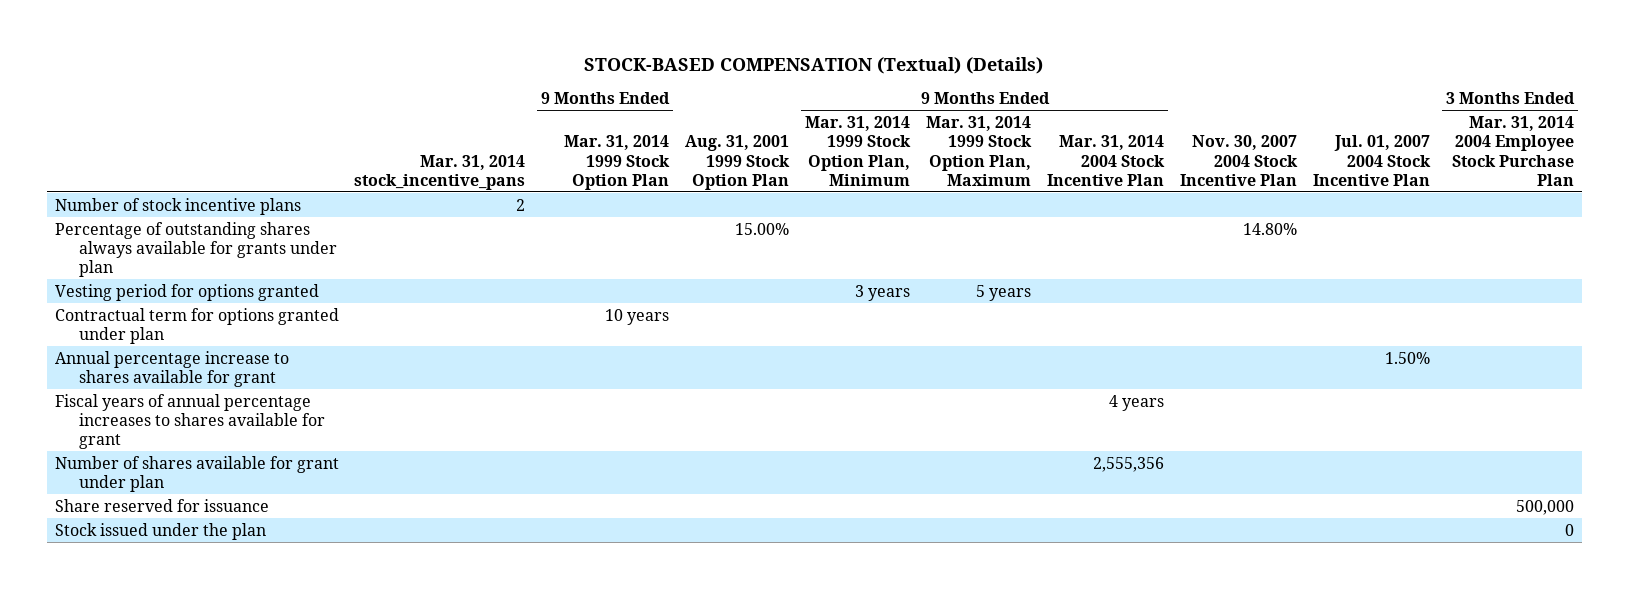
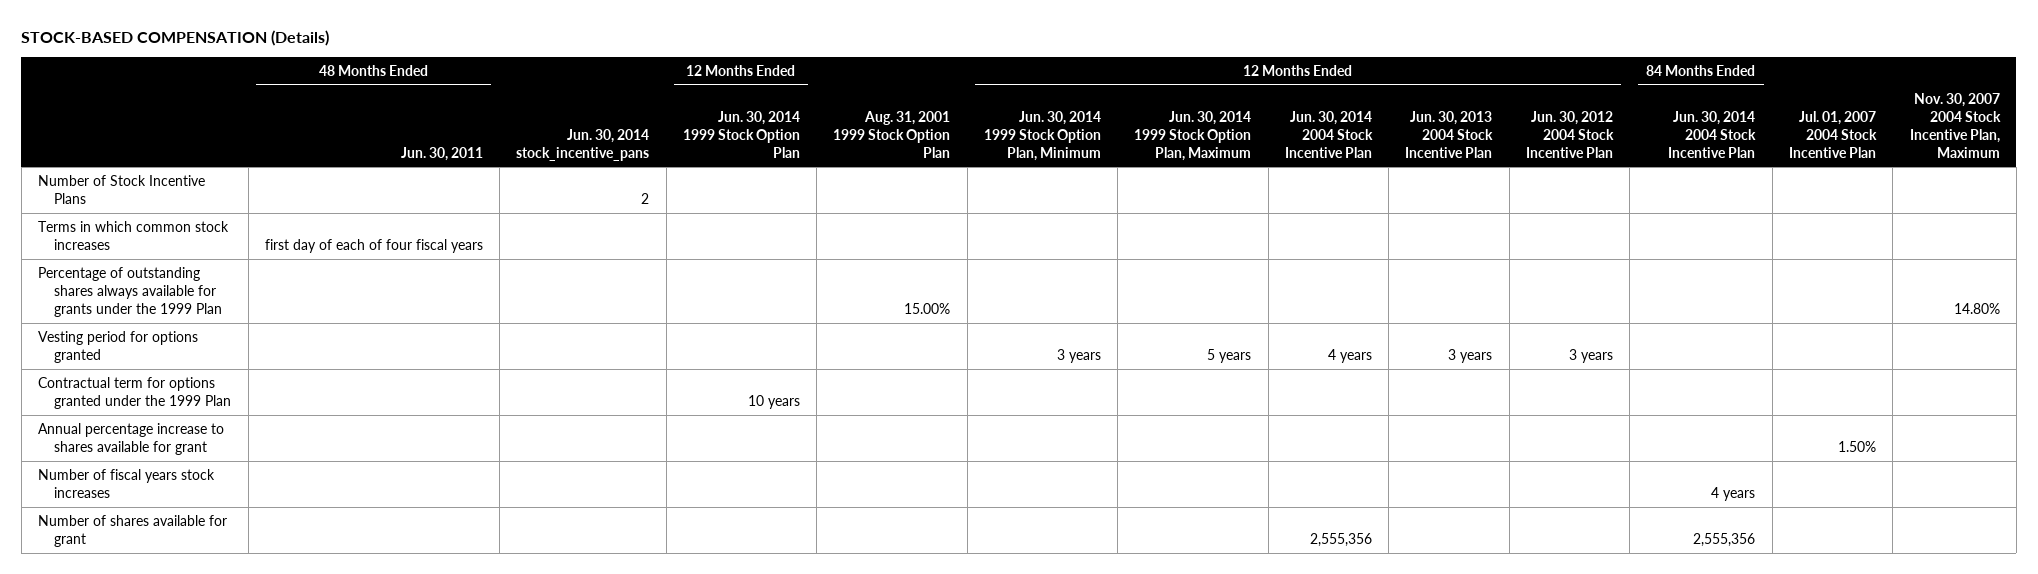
- STOCK-BASED COMPENSATION (Textual) (Details)
+ STOCK-BASED COMPENSATION (Details)
- | Mar. 31, 2014 stock_incentive_pans | 9 Months Ended Mar. 31, 2014 1999 Stock Option Plan | Aug. 31, 2001 1999 Stock Option Plan | 9 Months Ended Mar. 31, 2014 1999 Stock Option Plan, Minimum | 9 Months Ended Mar. 31, 2014 1999 Stock Option Plan, Maximum | 9 Months Ended Mar. 31, 2014 2004 Stock Incentive Plan | Nov. 30, 2007 2004 Stock Incentive Plan | Jul. 01, 2007 2004 Stock Incentive Plan | 3 Months Ended Mar. 31, 2014 2004 Employee Stock Purchase Plan
+ | 48 Months Ended Jun. 30, 2011 | Jun. 30, 2014 stock_incentive_pans | 12 Months Ended Jun. 30, 2014 1999 Stock Option Plan | Aug. 31, 2001 1999 Stock Option Plan | 12 Months Ended Jun. 30, 2014 1999 Stock Option Plan, Minimum | 12 Months Ended Jun. 30, 2014 1999 Stock Option Plan, Maximum | 12 Months Ended Jun. 30, 2014 2004 Stock Incentive Plan | 12 Months Ended Jun. 30, 2013 2004 Stock Incentive Plan | 12 Months Ended Jun. 30, 2012 2004 Stock Incentive Plan | 84 Months Ended Jun. 30, 2014 2004 Stock Incentive Plan | Jul. 01, 2007 2004 Stock Incentive Plan | Nov. 30, 2007 2004 Stock Incentive Plan, Maximum
- Number of stock incentive plans | 2 | | | | | | | |
- Percentage of outstanding shares always available for grants under plan | | | 15.00% | | | | 14.80% | |
+ Number of Stock Incentive Plans | | 2 | | | | | | | | | |
+ Terms in which common stock increases | first day of each of four fiscal years | | | | | | | | | | |
+ Percentage of outstanding shares always available for grants under the 1999 Plan | | | | 15.00% | | | | | | | | 14.80%
- Contractual term for options granted under plan | | 10 years | | | | | | |
+ Contractual term for options granted under the 1999 Plan | | | 10 years | | | | | | | | |
- Fiscal years of annual percentage increases to shares available for grant | | | | | | 4 years | | |
- Number of shares available for grant under plan | | | | | | 2,555,356 | | |
- Share reserved for issuance | | | | | | | | | 500,000
- Stock issued under the plan | | | | | | | | | 0
+ Number of fiscal years stock increases | | | | | | | | | | 4 years | |
+ Number of shares available for grant | | | | | | | 2,555,356 | | | 2,555,356 | |

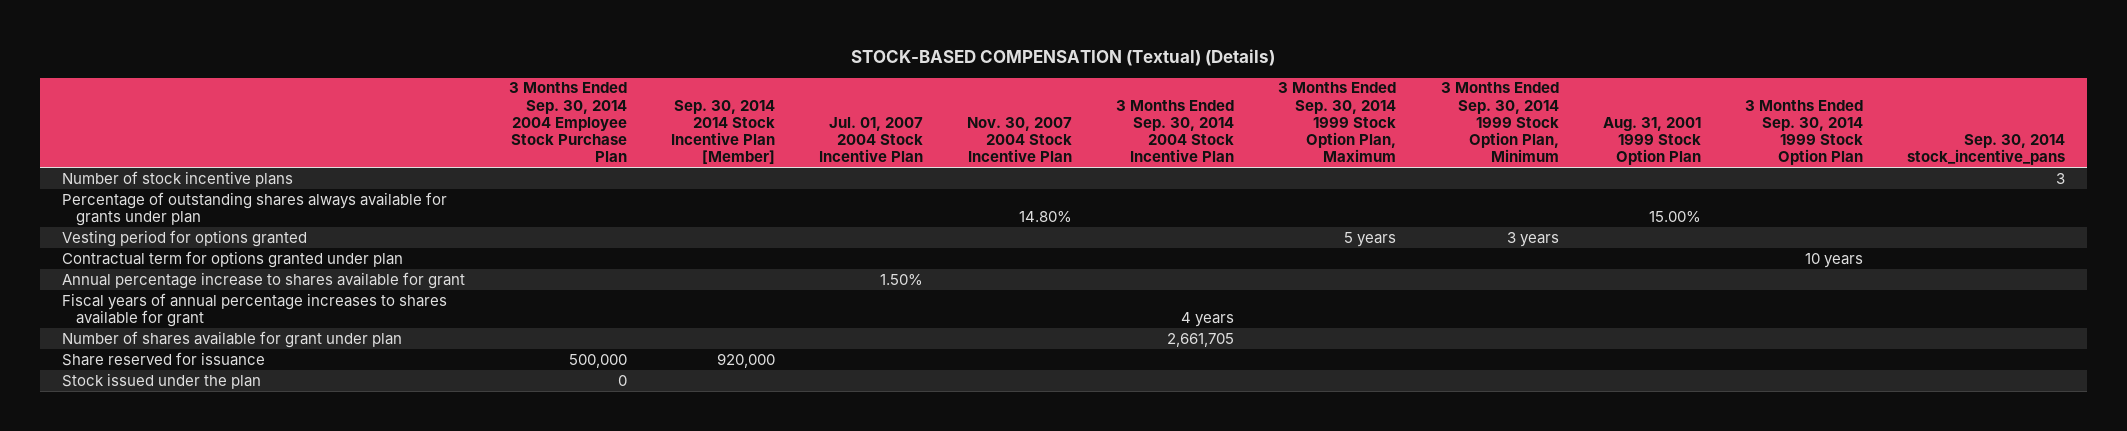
- STOCK-BASED COMPENSATION (Details)
+ STOCK-BASED COMPENSATION (Textual) (Details)
- | 48 Months Ended Jun. 30, 2011 | Jun. 30, 2014 stock_incentive_pans | 12 Months Ended Jun. 30, 2014 1999 Stock Option Plan | Aug. 31, 2001 1999 Stock Option Plan | 12 Months Ended Jun. 30, 2014 1999 Stock Option Plan, Minimum | 12 Months Ended Jun. 30, 2014 1999 Stock Option Plan, Maximum | 12 Months Ended Jun. 30, 2014 2004 Stock Incentive Plan | 12 Months Ended Jun. 30, 2013 2004 Stock Incentive Plan | 12 Months Ended Jun. 30, 2012 2004 Stock Incentive Plan | 84 Months Ended Jun. 30, 2014 2004 Stock Incentive Plan | Jul. 01, 2007 2004 Stock Incentive Plan | Nov. 30, 2007 2004 Stock Incentive Plan, Maximum
+ | 3 Months Ended Sep. 30, 2014 2004 Employee Stock Purchase Plan | Sep. 30, 2014 2014 Stock Incentive Plan [Member] | Jul. 01, 2007 2004 Stock Incentive Plan | Nov. 30, 2007 2004 Stock Incentive Plan | 3 Months Ended Sep. 30, 2014 2004 Stock Incentive Plan | 3 Months Ended Sep. 30, 2014 1999 Stock Option Plan, Maximum | 3 Months Ended Sep. 30, 2014 1999 Stock Option Plan, Minimum | Aug. 31, 2001 1999 Stock Option Plan | 3 Months Ended Sep. 30, 2014 1999 Stock Option Plan | Sep. 30, 2014 stock_incentive_pans
- Number of Stock Incentive Plans | | 2 | | | | | | | | | |
- Terms in which common stock increases | first day of each of four fiscal years | | | | | | | | | | |
- Percentage of outstanding shares always available for grants under the 1999 Plan | | | | 15.00% | | | | | | | | 14.80%
+ Number of stock incentive plans | | | | | | | | | | 3
+ Percentage of outstanding shares always available for grants under plan | | | | 14.80% | | | | 15.00% | |
- Contractual term for options granted under the 1999 Plan | | | 10 years | | | | | | | | |
+ Contractual term for options granted under plan | | | | | | | | | 10 years |
- Number of fiscal years stock increases | | | | | | | | | | 4 years | |
- Number of shares available for grant | | | | | | | 2,555,356 | | | 2,555,356 | |
+ Fiscal years of annual percentage increases to shares available for grant | | | | | 4 years | | | | |
+ Number of shares available for grant under plan | | | | | 2,661,705 | | | | |
+ Share reserved for issuance | 500,000 | 920,000 | | | | | | | |
+ Stock issued under the plan | 0 | | | | | | | | |

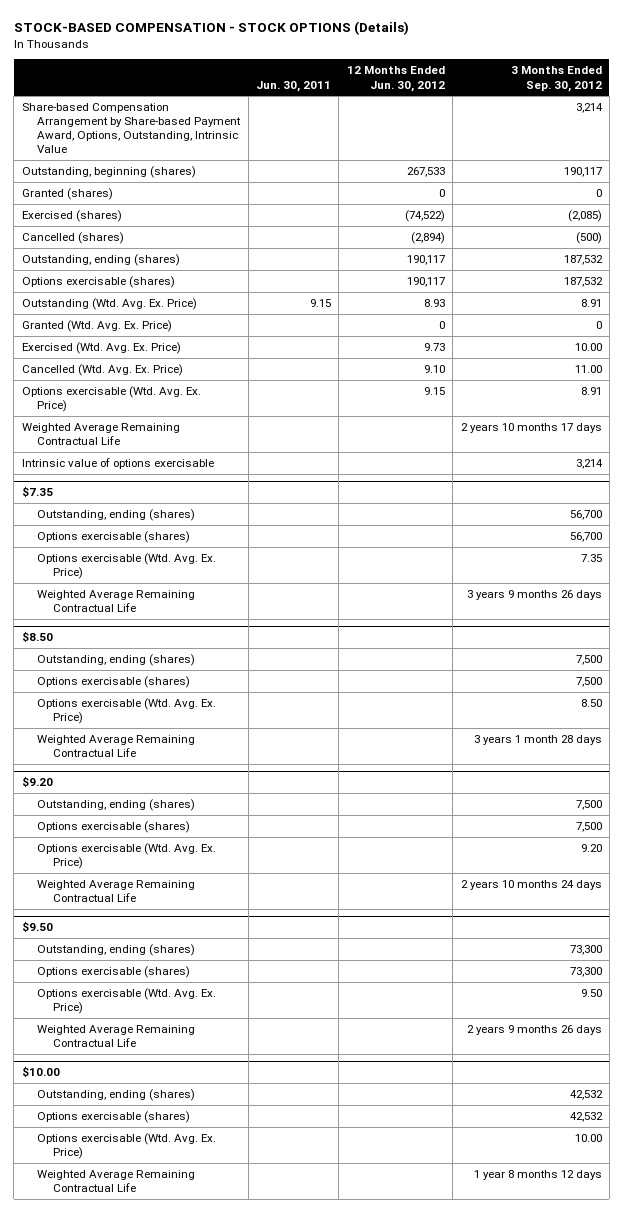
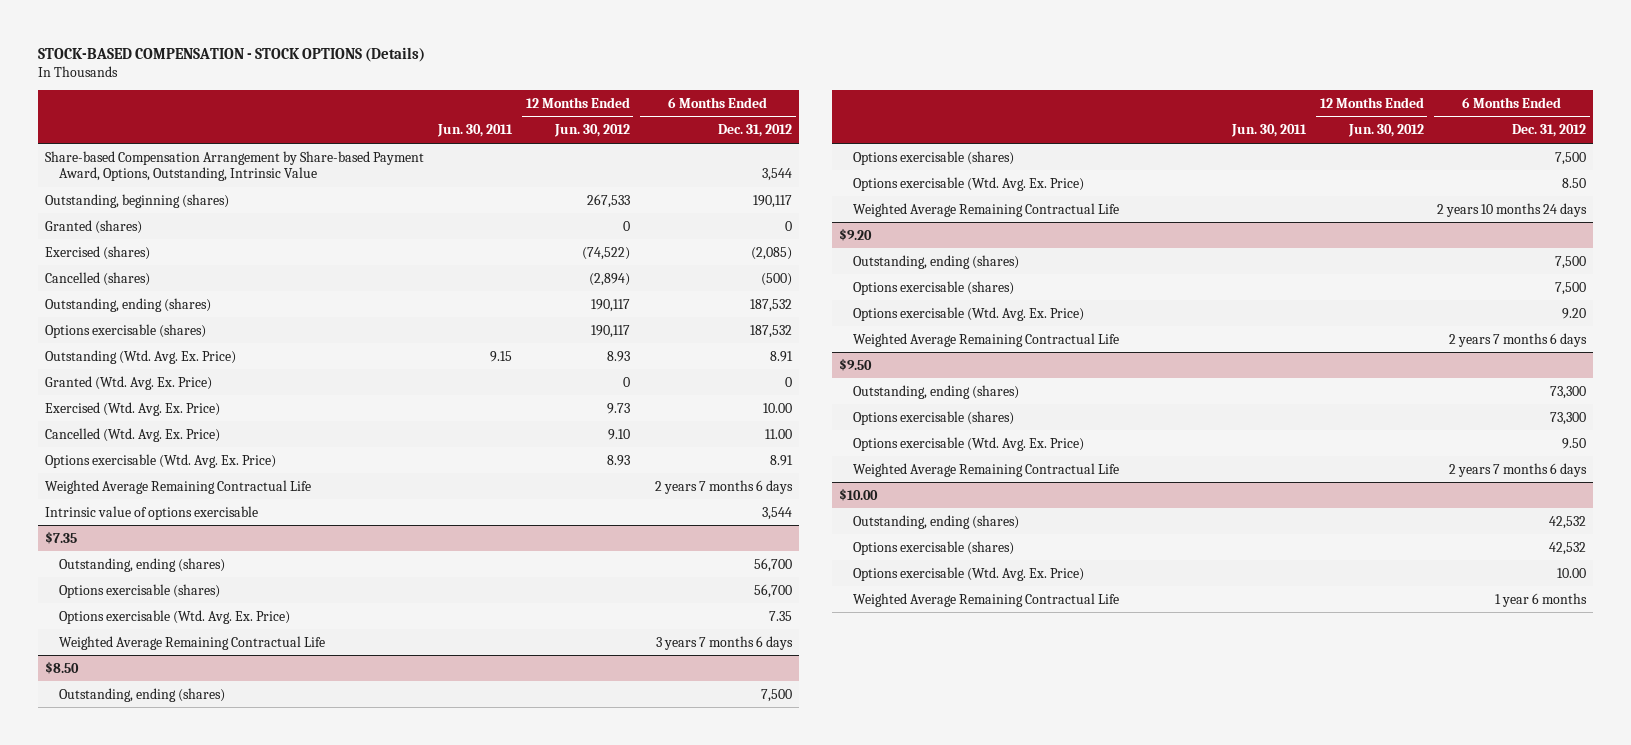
- | Jun. 30, 2011 | 12 Months Ended Jun. 30, 2012 | 3 Months Ended Sep. 30, 2012
+ | Jun. 30, 2011 | 12 Months Ended Jun. 30, 2012 | 6 Months Ended Dec. 31, 2012
- Options exercisable (Wtd. Avg. Ex. Price) | | 9.15 | 8.91
+ Options exercisable (Wtd. Avg. Ex. Price) | | 8.93 | 8.91

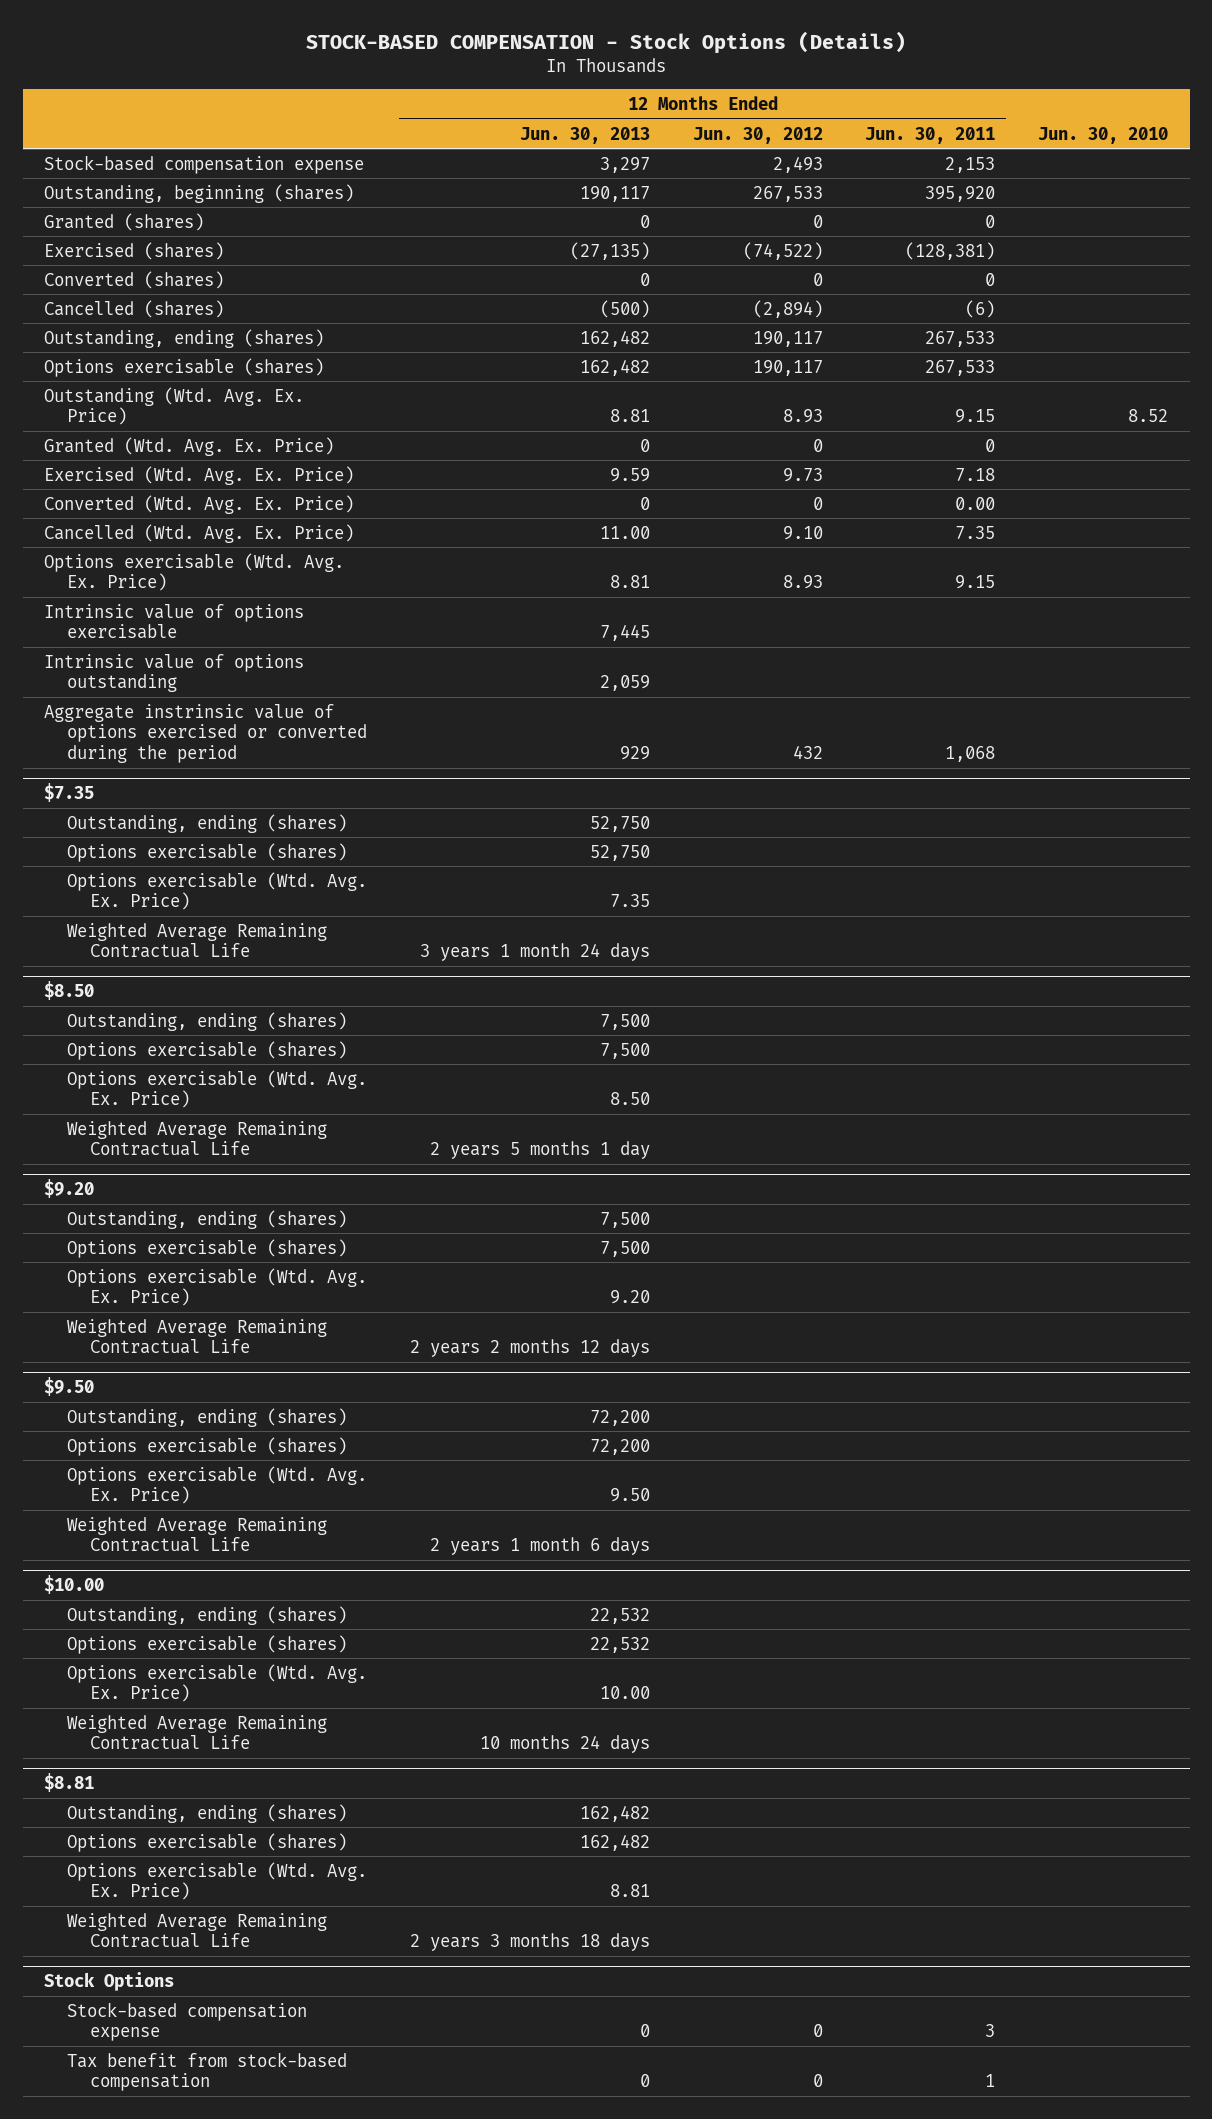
- STOCK-BASED COMPENSATION - STOCK OPTIONS (Details)
+ STOCK-BASED COMPENSATION - Stock Options (Details)
- | Jun. 30, 2011 | 12 Months Ended Jun. 30, 2012 | 6 Months Ended Dec. 31, 2012
+ | 12 Months Ended Jun. 30, 2013 | 12 Months Ended Jun. 30, 2012 | 12 Months Ended Jun. 30, 2011 | Jun. 30, 2010
- Share-based Compensation Arrangement by Share-based Payment Award, Options, Outstanding, Intrinsic Value | | | 3,544
+ Stock-based compensation expense | 3,297 | 2,493 | 2,153 |
+ Converted (shares) | 0 | 0 | 0 |
+ Converted (Wtd. Avg. Ex. Price) | 0 | 0 | 0.00 |
- Weighted Average Remaining Contractual Life | | | 2 years 7 months 6 days
+ Intrinsic value of options outstanding | 2,059 | | |
+ Aggregate instrinsic value of options exercised or converted during the period | 929 | 432 | 1,068 |
+ $8.81
+ Outstanding, ending (shares) | 162,482 | | |
+ Options exercisable (shares) | 162,482 | | |
+ Options exercisable (Wtd. Avg. Ex. Price) | 8.81 | | |
+ Weighted Average Remaining Contractual Life | 2 years 3 months 18 days | | |
+ Stock Options
+ Stock-based compensation expense | 0 | 0 | 3 |
+ Tax benefit from stock-based compensation | 0 | 0 | 1 |

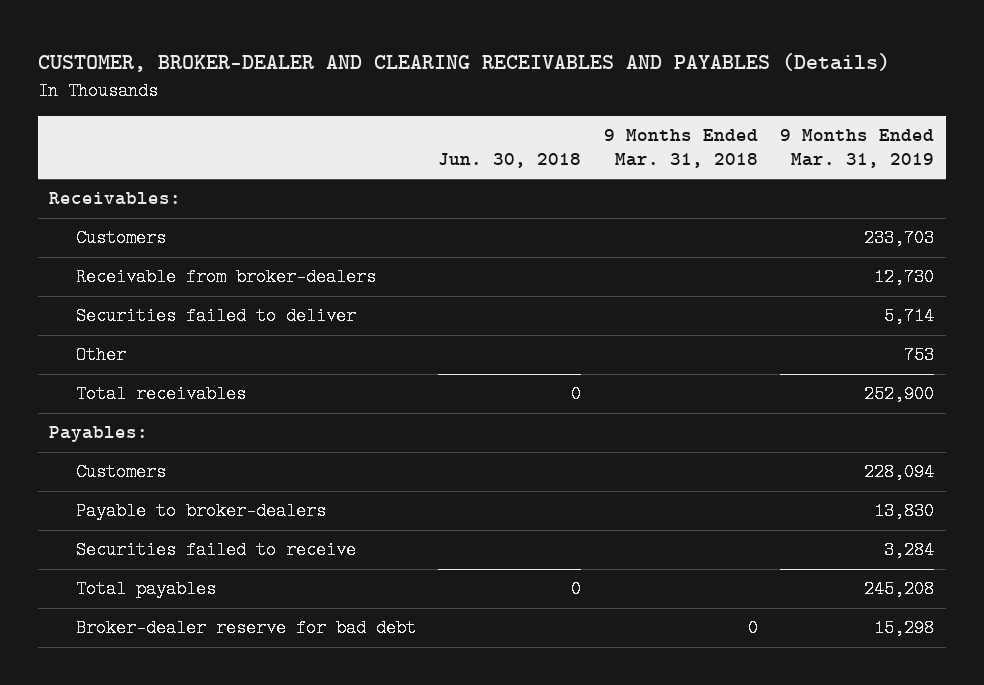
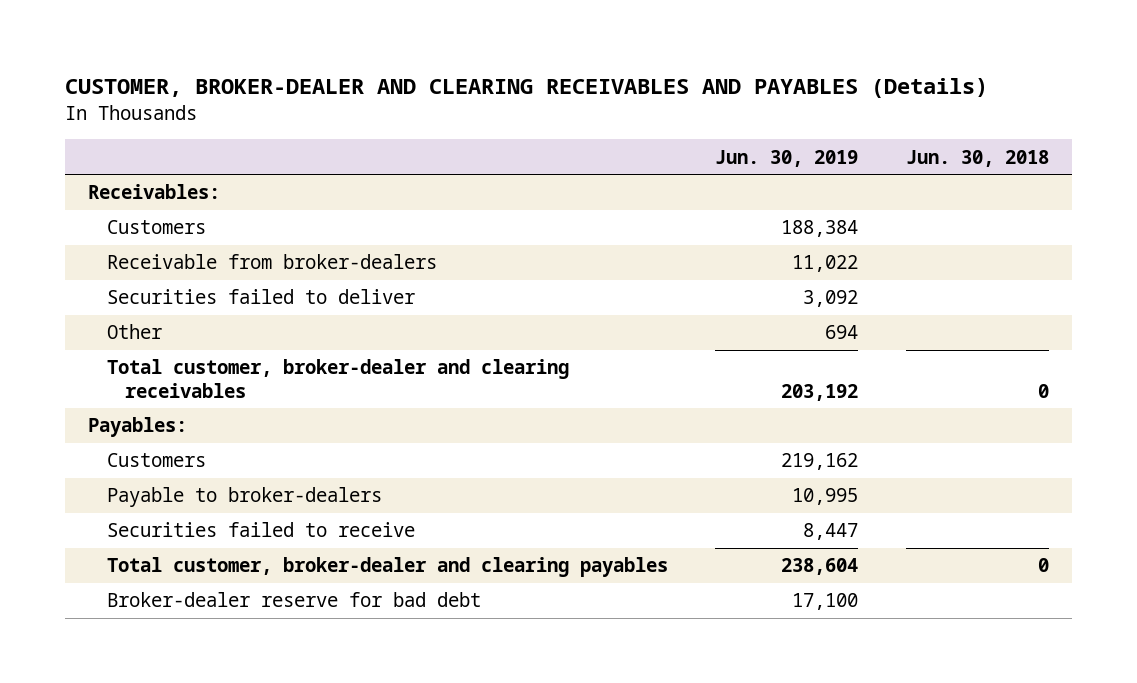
- | Jun. 30, 2018 | 9 Months Ended Mar. 31, 2018 | 9 Months Ended Mar. 31, 2019
+ | Jun. 30, 2019 | Jun. 30, 2018
- Total receivables | 0 | | 252,900
+ Total customer, broker-dealer and clearing receivables | 203,192 | 0
- Total payables | 0 | | 245,208
+ Total customer, broker-dealer and clearing payables | 238,604 | 0

